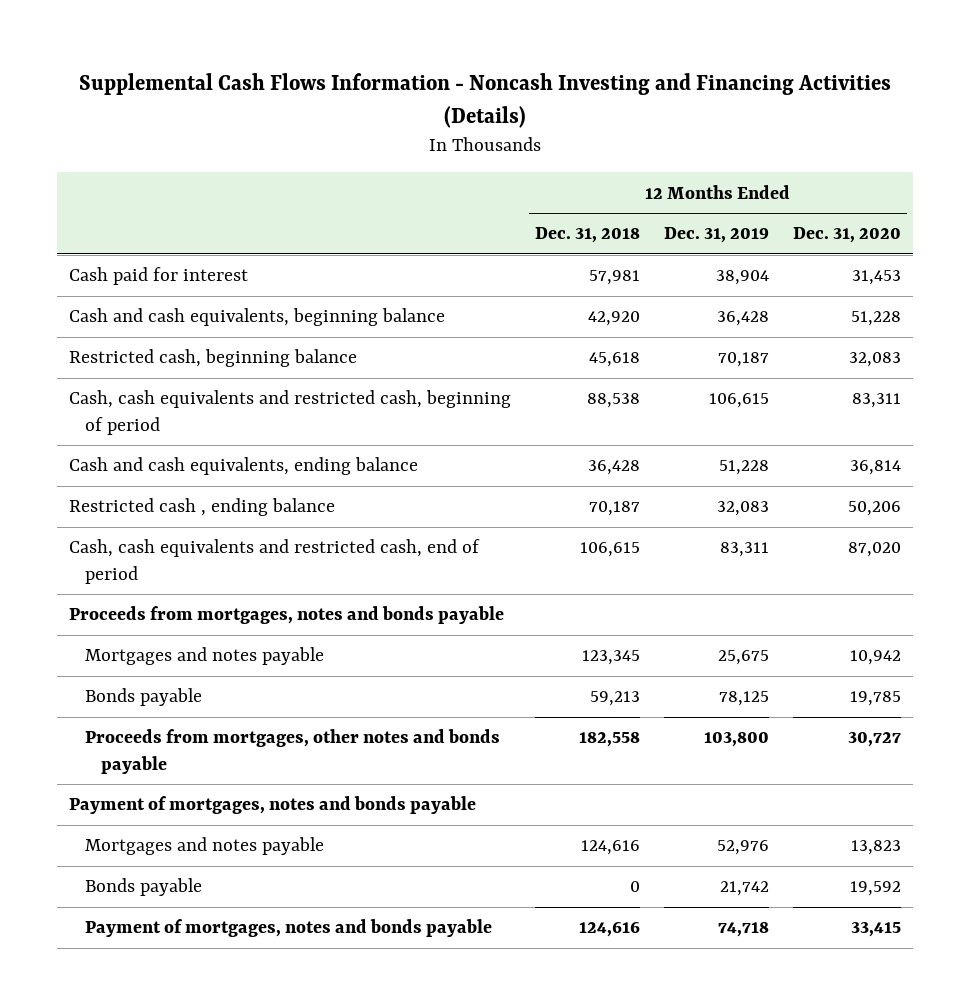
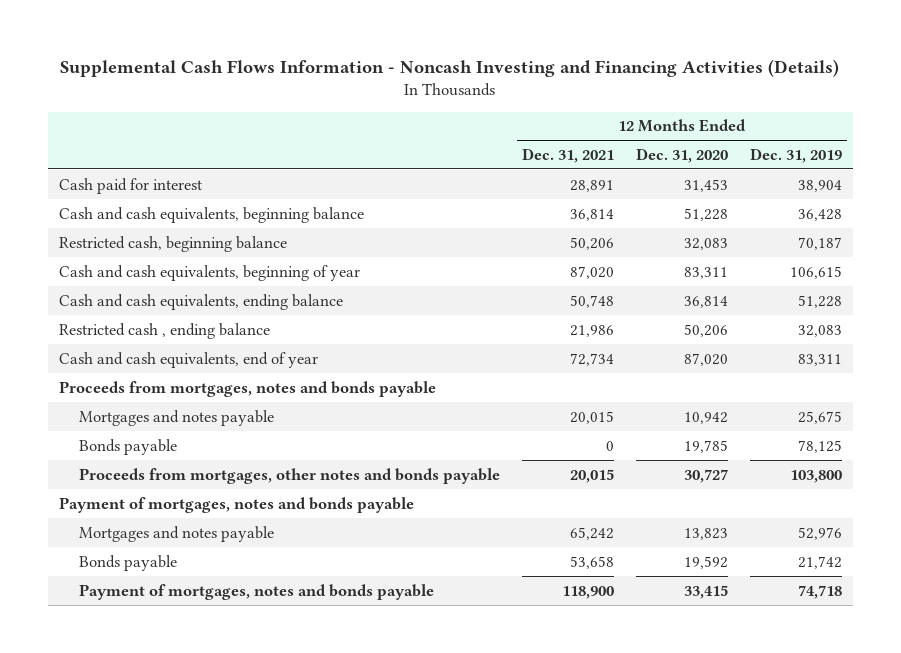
- | 12 Months Ended Dec. 31, 2018 | 12 Months Ended Dec. 31, 2019 | 12 Months Ended Dec. 31, 2020
+ | 12 Months Ended Dec. 31, 2021 | 12 Months Ended Dec. 31, 2020 | 12 Months Ended Dec. 31, 2019
- Cash, cash equivalents and restricted cash, beginning of period | 88,538 | 106,615 | 83,311
+ Cash and cash equivalents, beginning of year | 87,020 | 83,311 | 106,615
- Cash, cash equivalents and restricted cash, end of period | 106,615 | 83,311 | 87,020
+ Cash and cash equivalents, end of year | 72,734 | 87,020 | 83,311

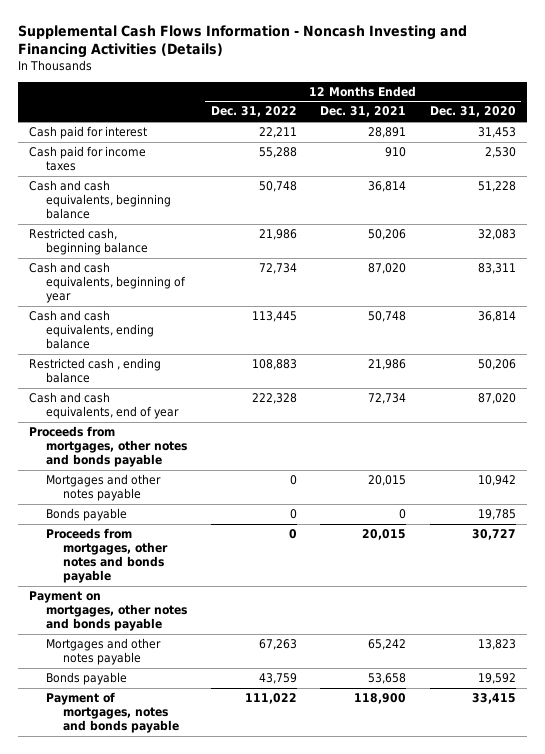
- | 12 Months Ended Dec. 31, 2021 | 12 Months Ended Dec. 31, 2020 | 12 Months Ended Dec. 31, 2019
+ | 12 Months Ended Dec. 31, 2022 | 12 Months Ended Dec. 31, 2021 | 12 Months Ended Dec. 31, 2020
+ Cash paid for income taxes | 55,288 | 910 | 2,530
- Proceeds from mortgages, notes and bonds payable
- Mortgages and notes payable | 20,015 | 10,942 | 25,675
+ Proceeds from mortgages, other notes and bonds payable
+ Mortgages and other notes payable | 0 | 20,015 | 10,942
- Payment of mortgages, notes and bonds payable
- Mortgages and notes payable | 65,242 | 13,823 | 52,976
+ Payment on mortgages, other notes and bonds payable
+ Mortgages and other notes payable | 67,263 | 65,242 | 13,823

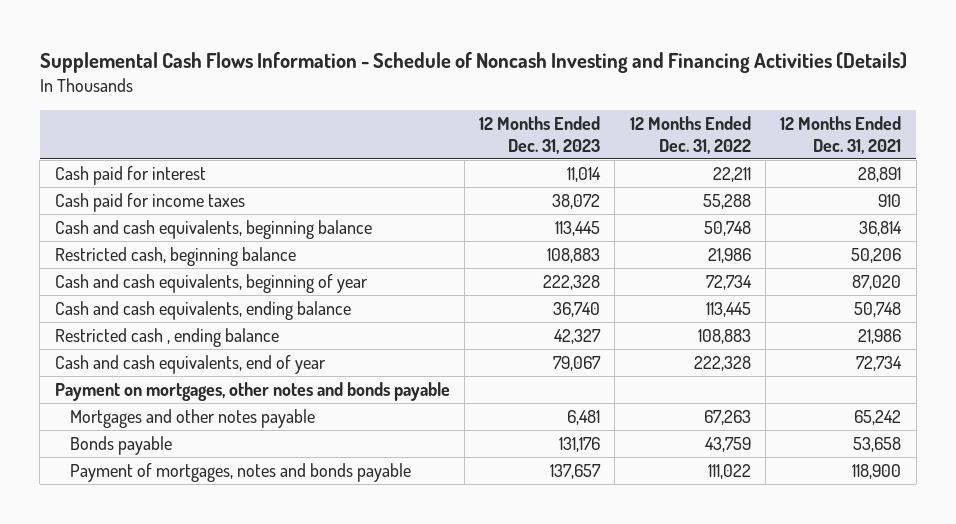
- Supplemental Cash Flows Information - Noncash Investing and Financing Activities (Details)
+ Supplemental Cash Flows Information - Schedule of Noncash Investing and Financing Activities (Details)
- | 12 Months Ended Dec. 31, 2022 | 12 Months Ended Dec. 31, 2021 | 12 Months Ended Dec. 31, 2020
+ | 12 Months Ended Dec. 31, 2023 | 12 Months Ended Dec. 31, 2022 | 12 Months Ended Dec. 31, 2021
- Proceeds from mortgages, other notes and bonds payable
- Mortgages and other notes payable | 0 | 20,015 | 10,942
- Bonds payable | 0 | 0 | 19,785
- Proceeds from mortgages, other notes and bonds payable | 0 | 20,015 | 30,727

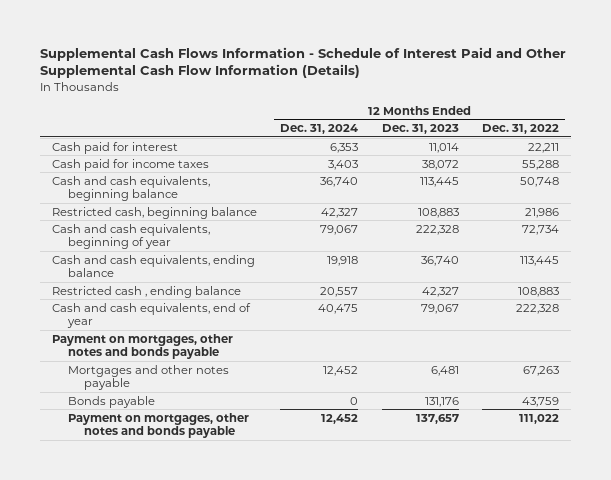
- Supplemental Cash Flows Information - Schedule of Noncash Investing and Financing Activities (Details)
+ Supplemental Cash Flows Information - Schedule of Interest Paid and Other Supplemental Cash Flow Information (Details)
- | 12 Months Ended Dec. 31, 2023 | 12 Months Ended Dec. 31, 2022 | 12 Months Ended Dec. 31, 2021
+ | 12 Months Ended Dec. 31, 2024 | 12 Months Ended Dec. 31, 2023 | 12 Months Ended Dec. 31, 2022
- Payment of mortgages, notes and bonds payable | 137,657 | 111,022 | 118,900
+ Payment on mortgages, other notes and bonds payable | 12,452 | 137,657 | 111,022

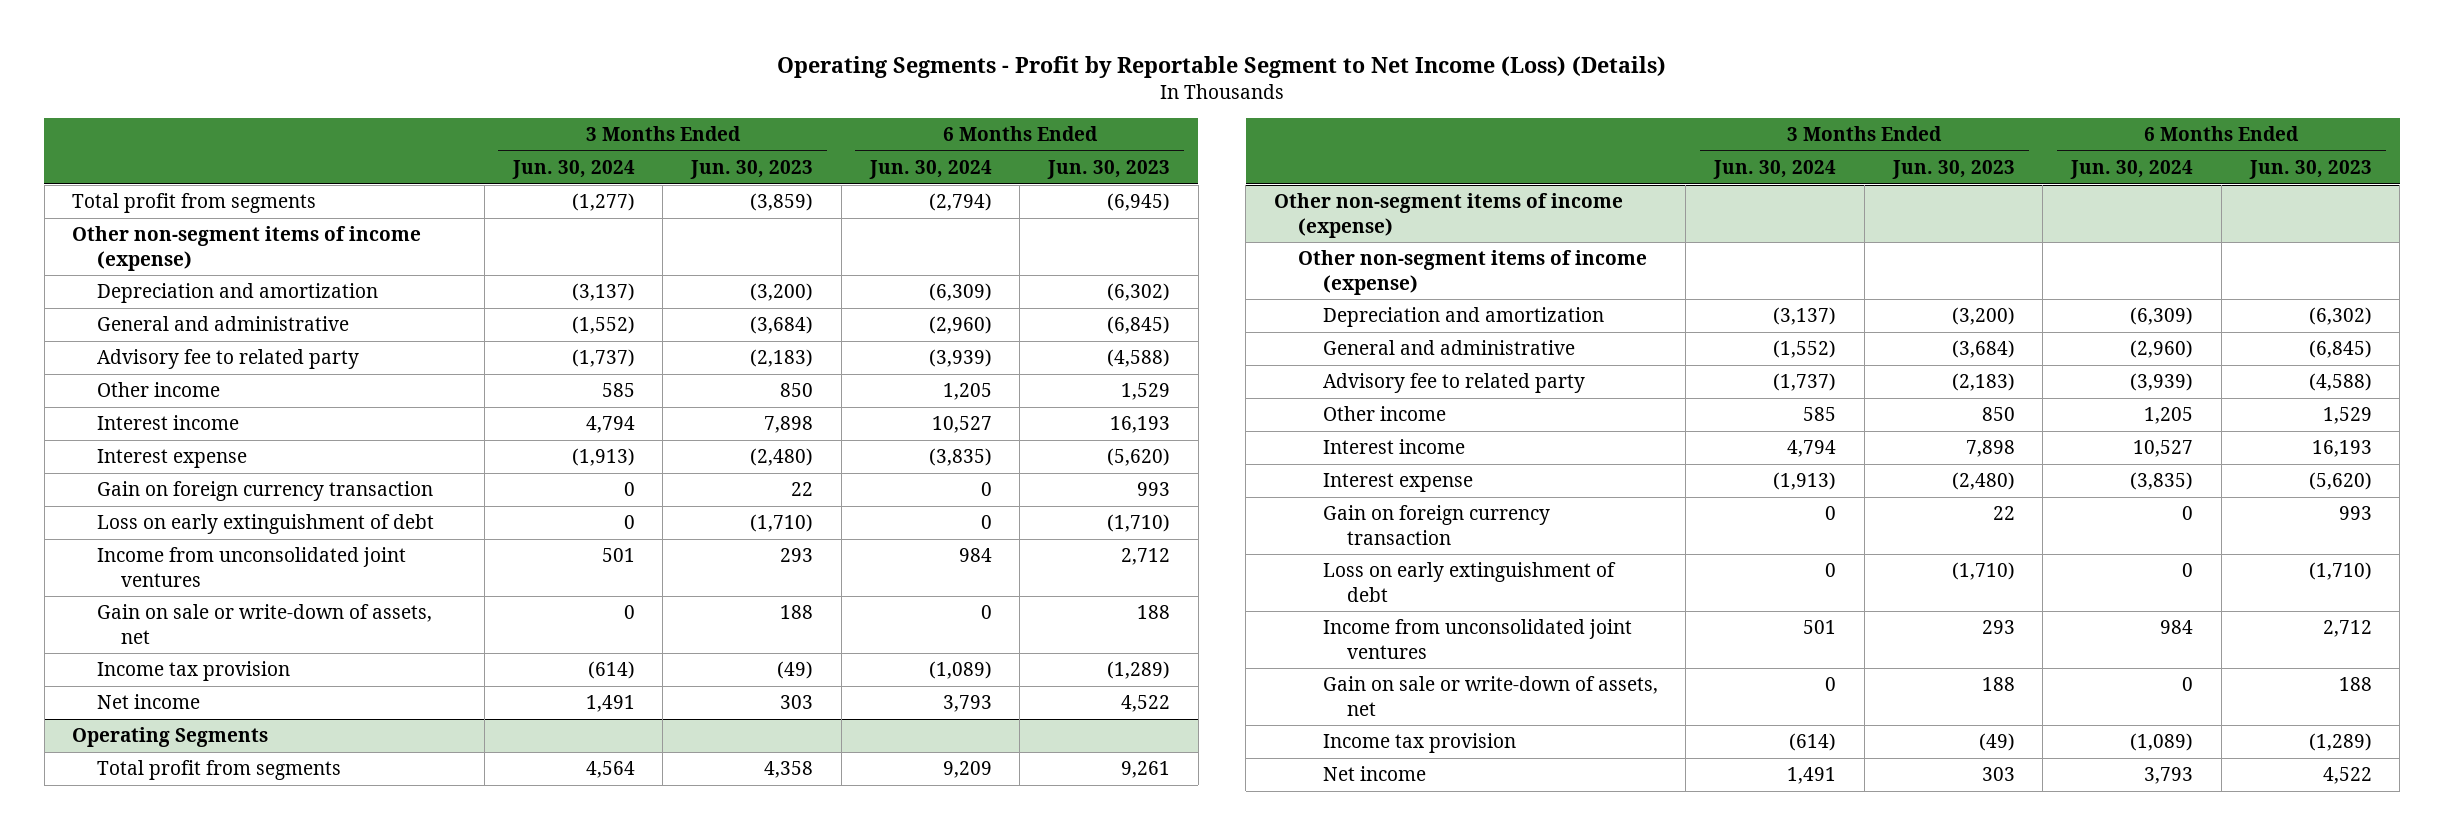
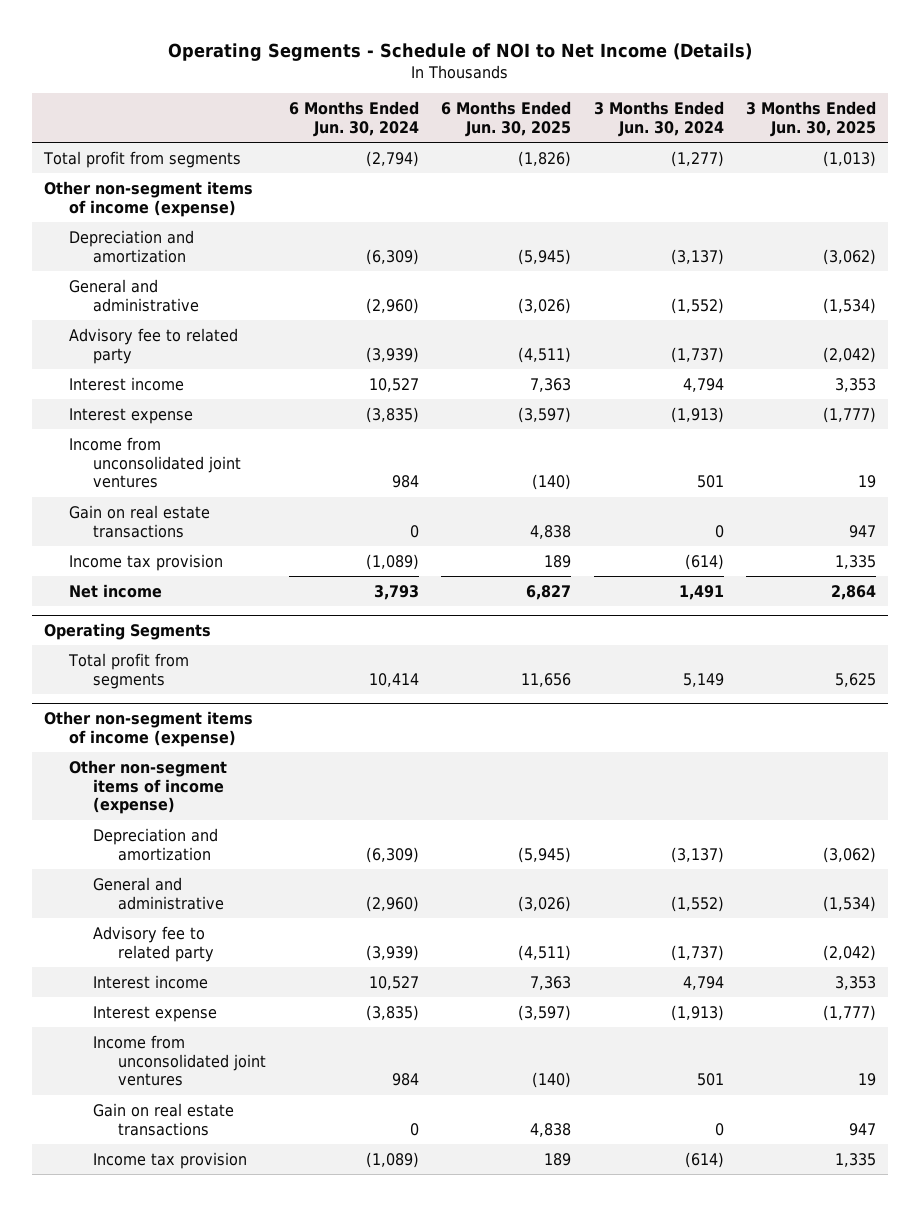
- Operating Segments - Profit by Reportable Segment to Net Income (Loss) (Details)
+ Operating Segments - Schedule of NOI to Net Income (Details)
- | 3 Months Ended Jun. 30, 2024 | 3 Months Ended Jun. 30, 2023 | 6 Months Ended Jun. 30, 2024 | 6 Months Ended Jun. 30, 2023
+ | 6 Months Ended Jun. 30, 2024 | 6 Months Ended Jun. 30, 2025 | 3 Months Ended Jun. 30, 2024 | 3 Months Ended Jun. 30, 2025
- Other income | 585 | 850 | 1,205 | 1,529
- Gain on foreign currency transaction | 0 | 22 | 0 | 993
- Loss on early extinguishment of debt | 0 | (1,710) | 0 | (1,710)
- Gain on sale or write-down of assets, net | 0 | 188 | 0 | 188
+ Gain on real estate transactions | 0 | 4,838 | 0 | 947
@ Operating Segments
- Total profit from segments | 4,564 | 4,358 | 9,209 | 9,261
+ Total profit from segments | 10,414 | 11,656 | 5,149 | 5,625
@ Other non-segment items of income (expense)
- Other income | 585 | 850 | 1,205 | 1,529
- Gain on foreign currency transaction | 0 | 22 | 0 | 993
- Loss on early extinguishment of debt | 0 | (1,710) | 0 | (1,710)
- Gain on sale or write-down of assets, net | 0 | 188 | 0 | 188
+ Gain on real estate transactions | 0 | 4,838 | 0 | 947
- Net income | 1,491 | 303 | 3,793 | 4,522

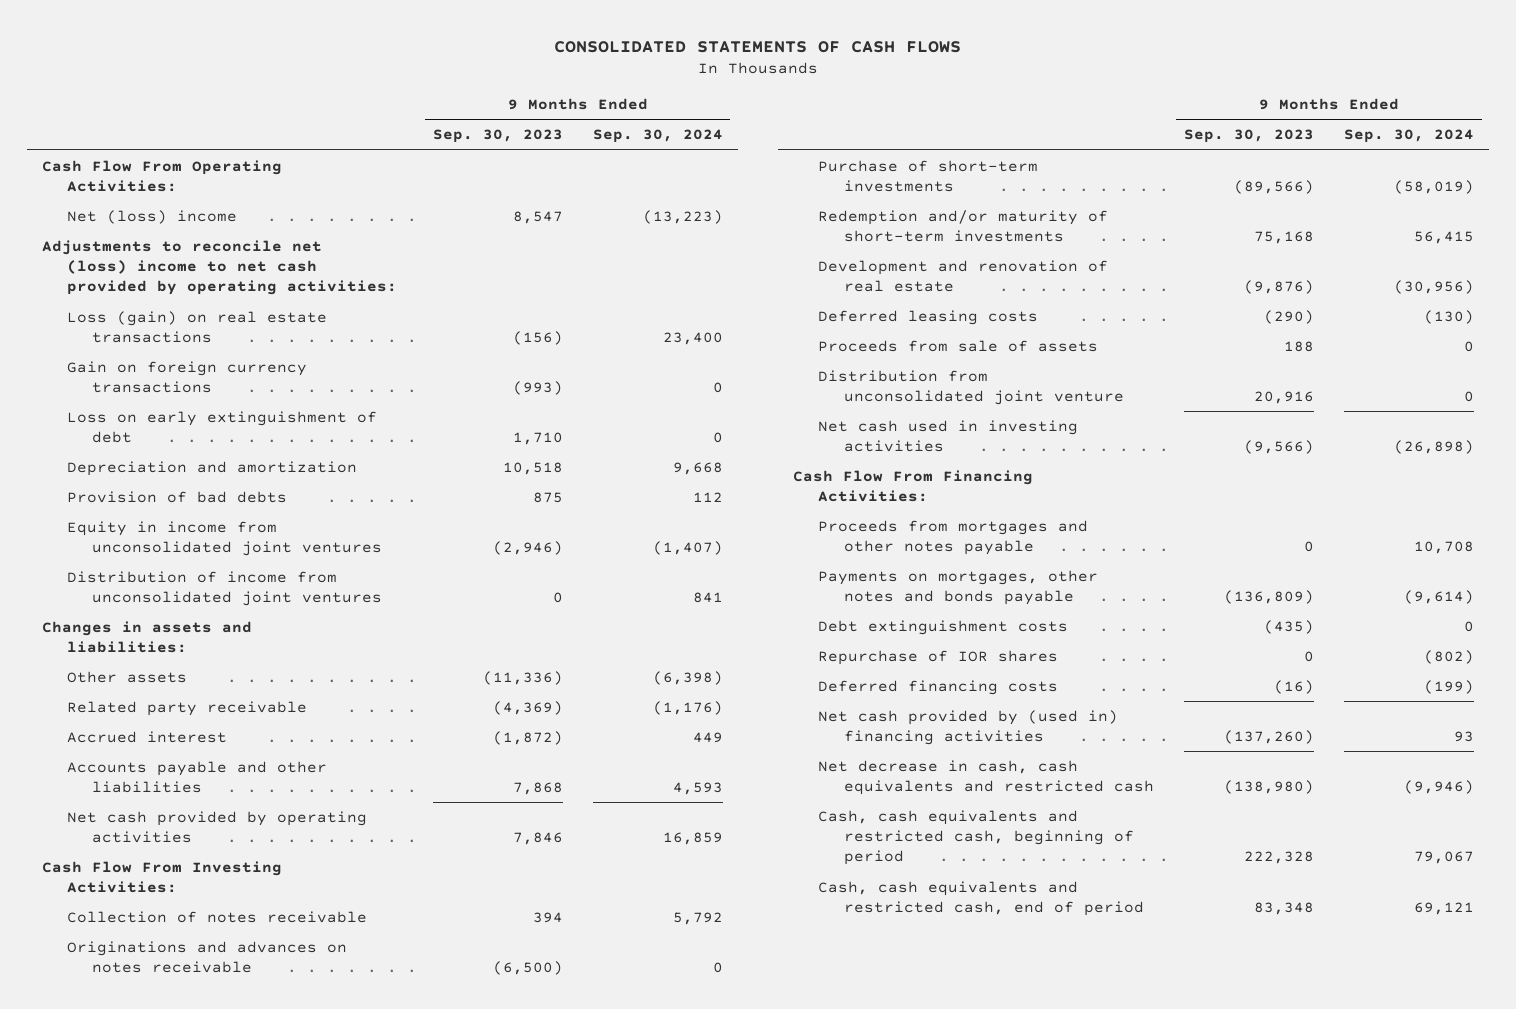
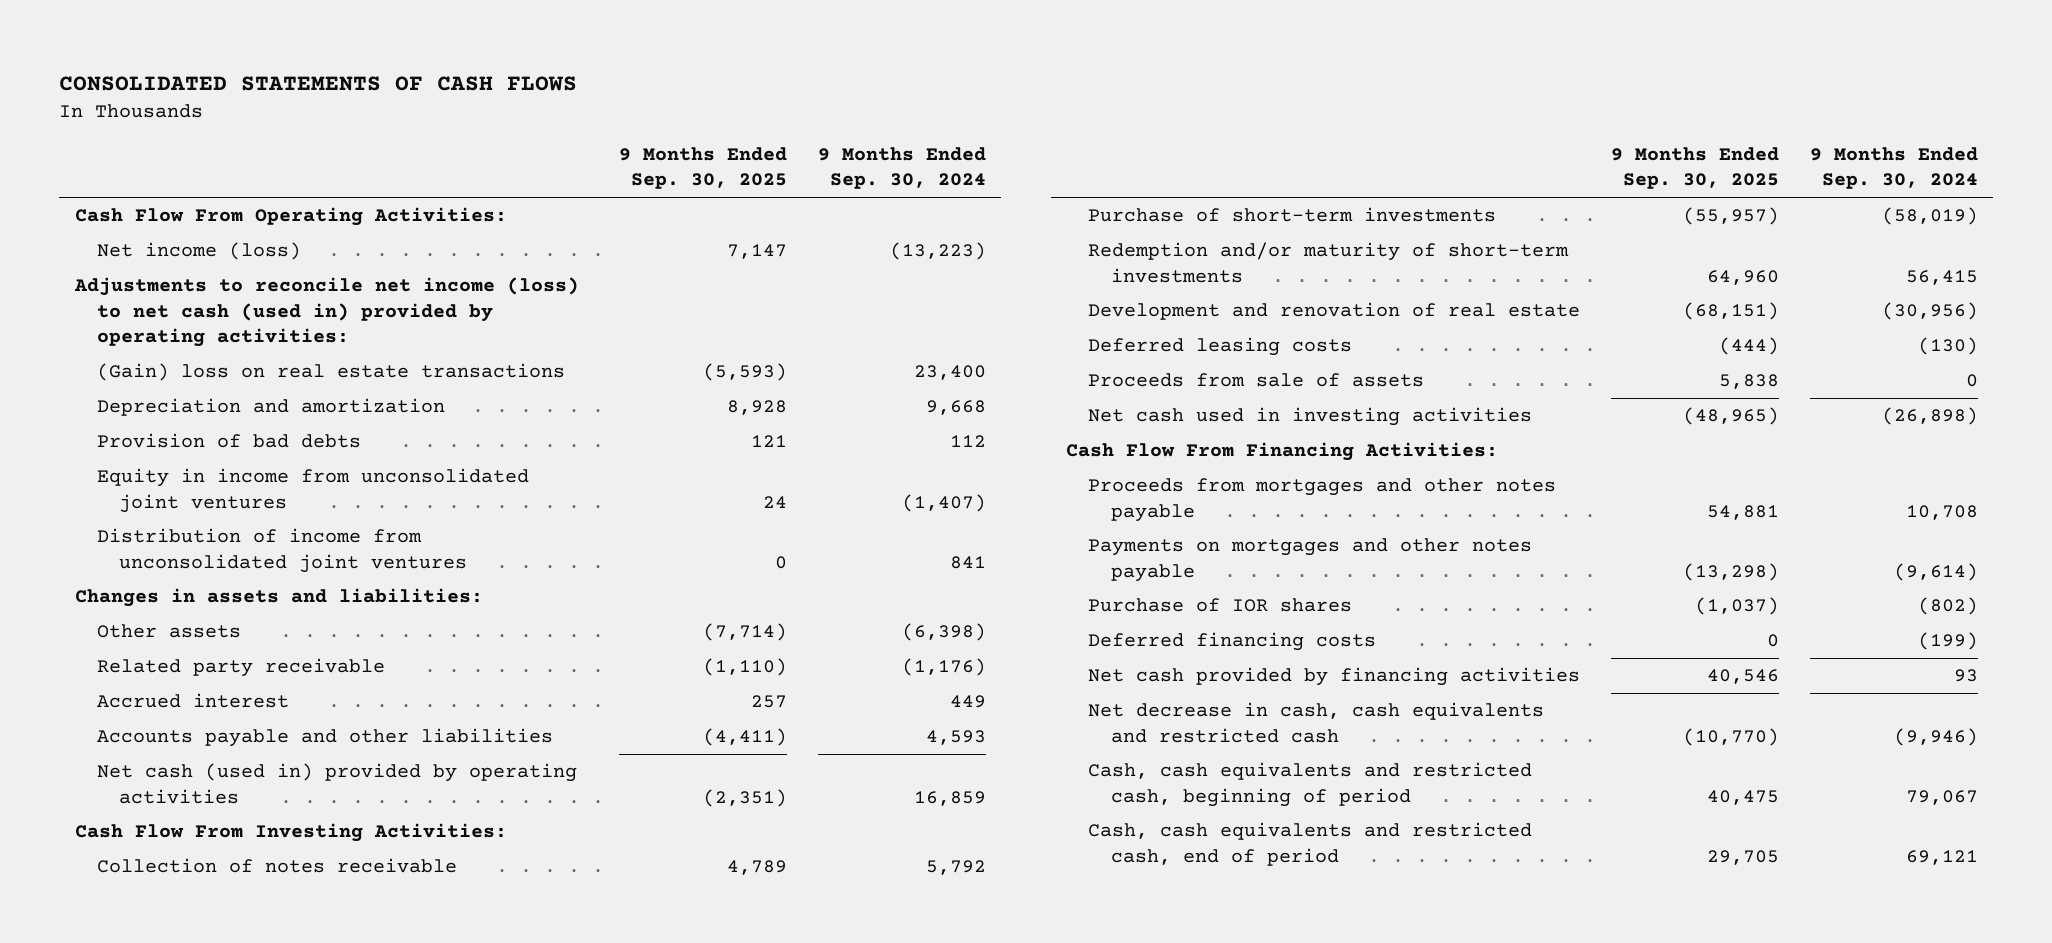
- | 9 Months Ended Sep. 30, 2023 | 9 Months Ended Sep. 30, 2024
+ | 9 Months Ended Sep. 30, 2025 | 9 Months Ended Sep. 30, 2024
- Net (loss) income | 8,547 | (13,223)
- Adjustments to reconcile net (loss) income to net cash provided by operating activities:
- Loss (gain) on real estate transactions | (156) | 23,400
- Gain on foreign currency transactions | (993) | 0
- Loss on early extinguishment of debt | 1,710 | 0
+ Net income (loss) | 7,147 | (13,223)
+ Adjustments to reconcile net income (loss) to net cash (used in) provided by operating activities:
+ (Gain) loss on real estate transactions | (5,593) | 23,400
- Net cash provided by operating activities | 7,846 | 16,859
+ Net cash (used in) provided by operating activities | (2,351) | 16,859
- Originations and advances on notes receivable | (6,500) | 0
- Distribution from unconsolidated joint venture | 20,916 | 0
- Payments on mortgages, other notes and bonds payable | (136,809) | (9,614)
- Debt extinguishment costs | (435) | 0
- Repurchase of IOR shares | 0 | (802)
+ Payments on mortgages and other notes payable | (13,298) | (9,614)
+ Purchase of IOR shares | (1,037) | (802)
- Net cash provided by (used in) financing activities | (137,260) | 93
+ Net cash provided by financing activities | 40,546 | 93

